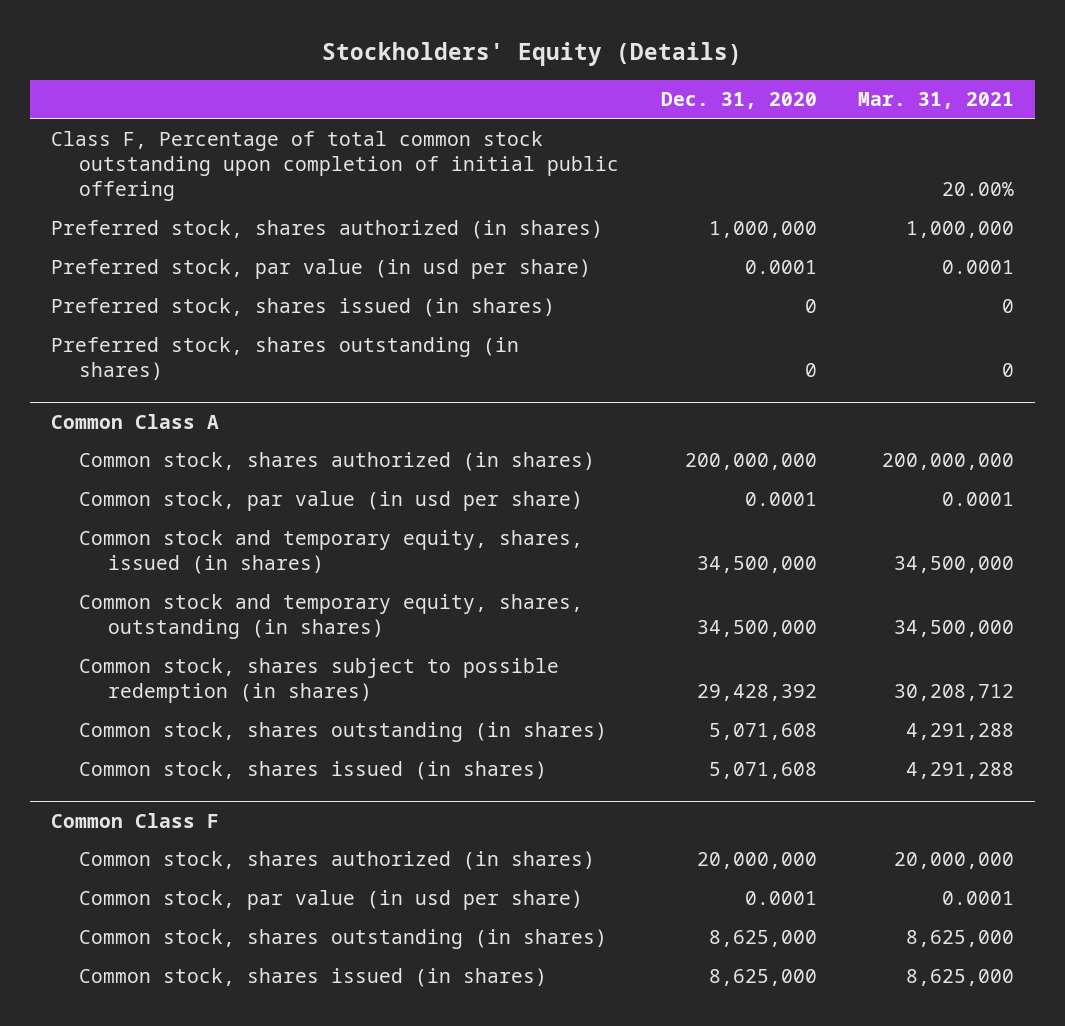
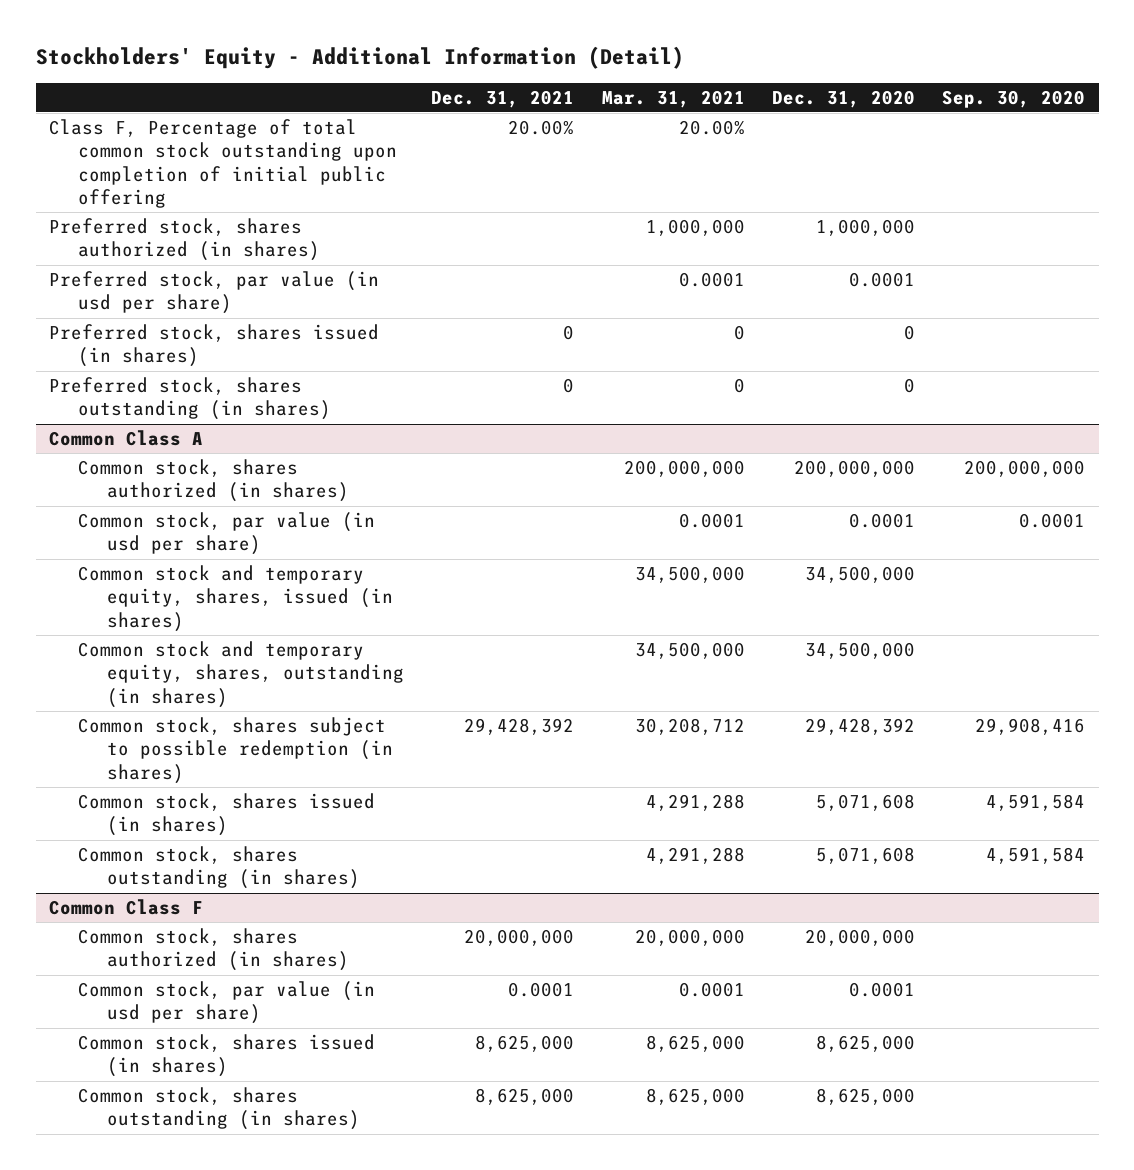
- Stockholders' Equity (Details)
+ Stockholders' Equity - Additional Information (Detail)
- | Dec. 31, 2020 | Mar. 31, 2021
+ | Dec. 31, 2021 | Mar. 31, 2021 | Dec. 31, 2020 | Sep. 30, 2020
@ Common Class A
moved down: Common stock, shares outstanding (in shares) | | 4,291,288 | 5,071,608 | 4,591,584
@ Common Class F
moved down: Common stock, shares outstanding (in shares) | 8,625,000 | 8,625,000 | 8,625,000 |

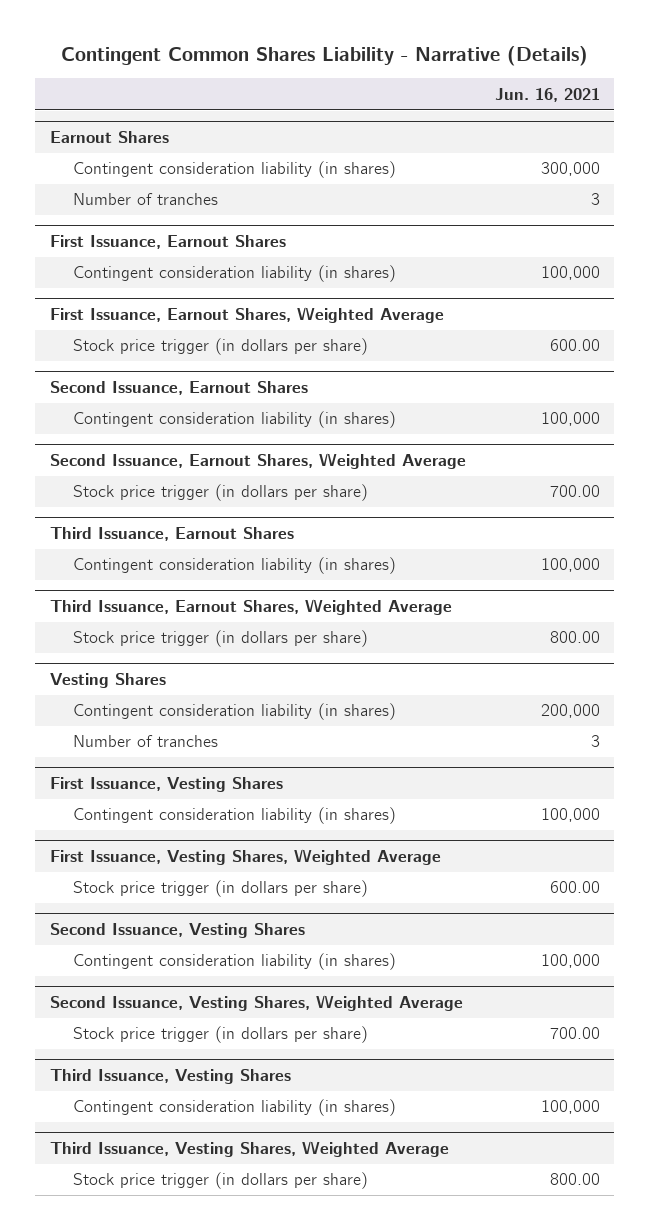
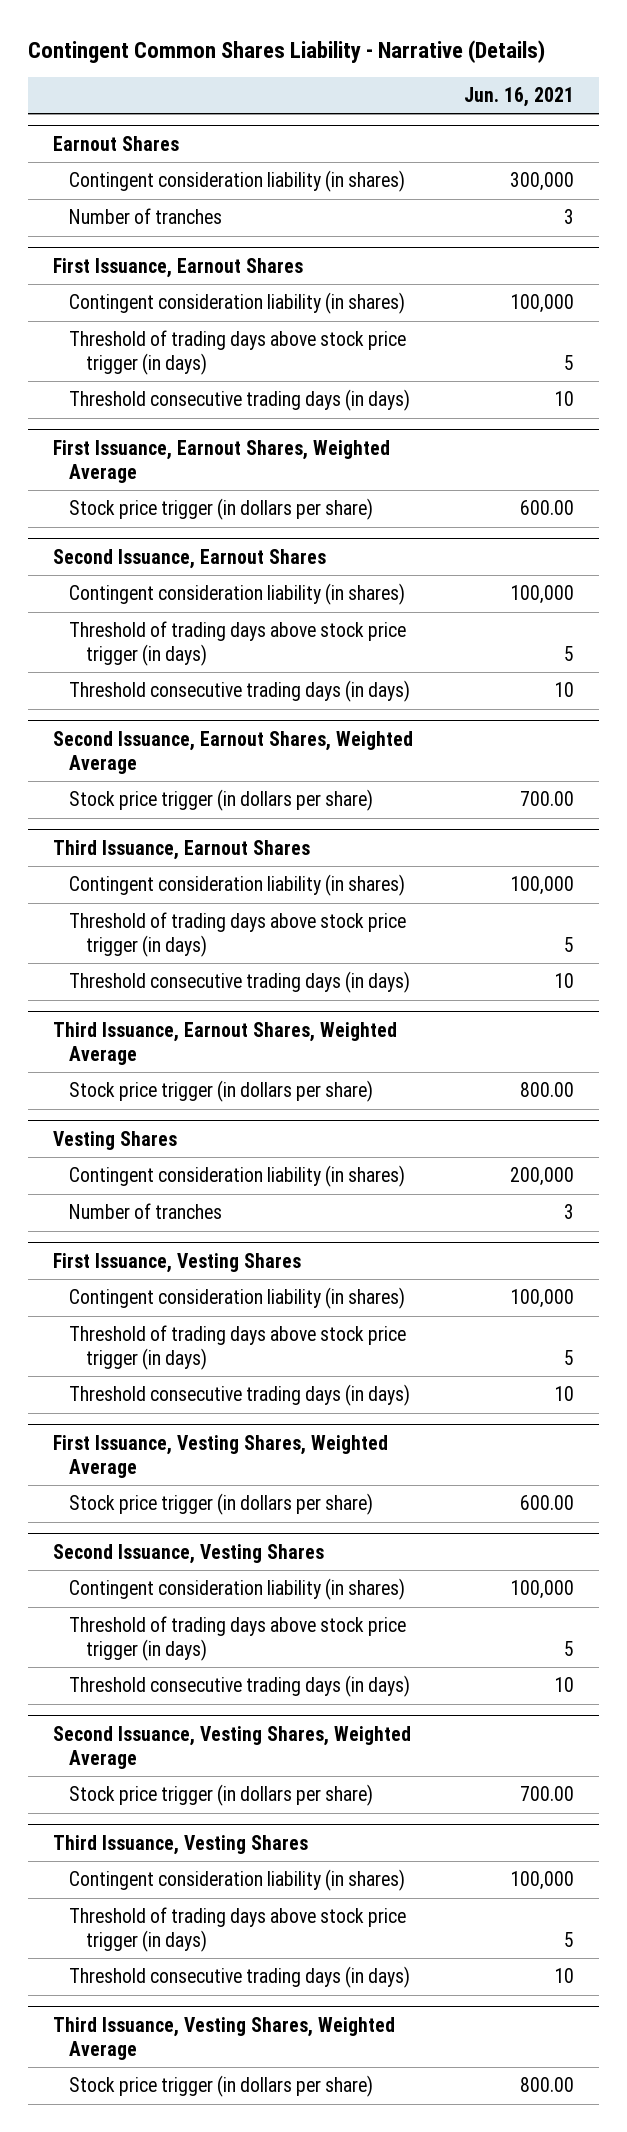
@ First Issuance, Earnout Shares
+ Threshold of trading days above stock price trigger (in days) | 5
+ Threshold consecutive trading days (in days) | 10
@ Second Issuance, Earnout Shares
+ Threshold of trading days above stock price trigger (in days) | 5
+ Threshold consecutive trading days (in days) | 10
@ Third Issuance, Earnout Shares
+ Threshold of trading days above stock price trigger (in days) | 5
+ Threshold consecutive trading days (in days) | 10
@ First Issuance, Vesting Shares
+ Threshold of trading days above stock price trigger (in days) | 5
+ Threshold consecutive trading days (in days) | 10
@ Second Issuance, Vesting Shares
+ Threshold of trading days above stock price trigger (in days) | 5
+ Threshold consecutive trading days (in days) | 10
@ Third Issuance, Vesting Shares
+ Threshold of trading days above stock price trigger (in days) | 5
+ Threshold consecutive trading days (in days) | 10

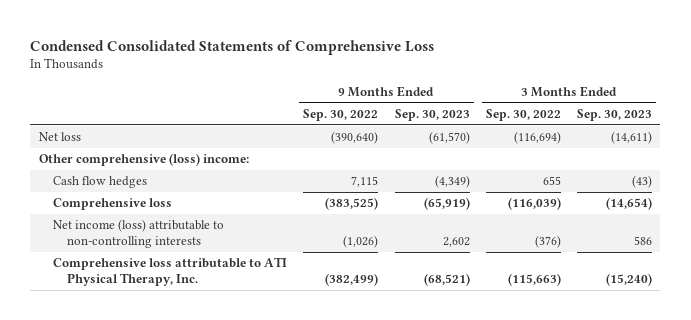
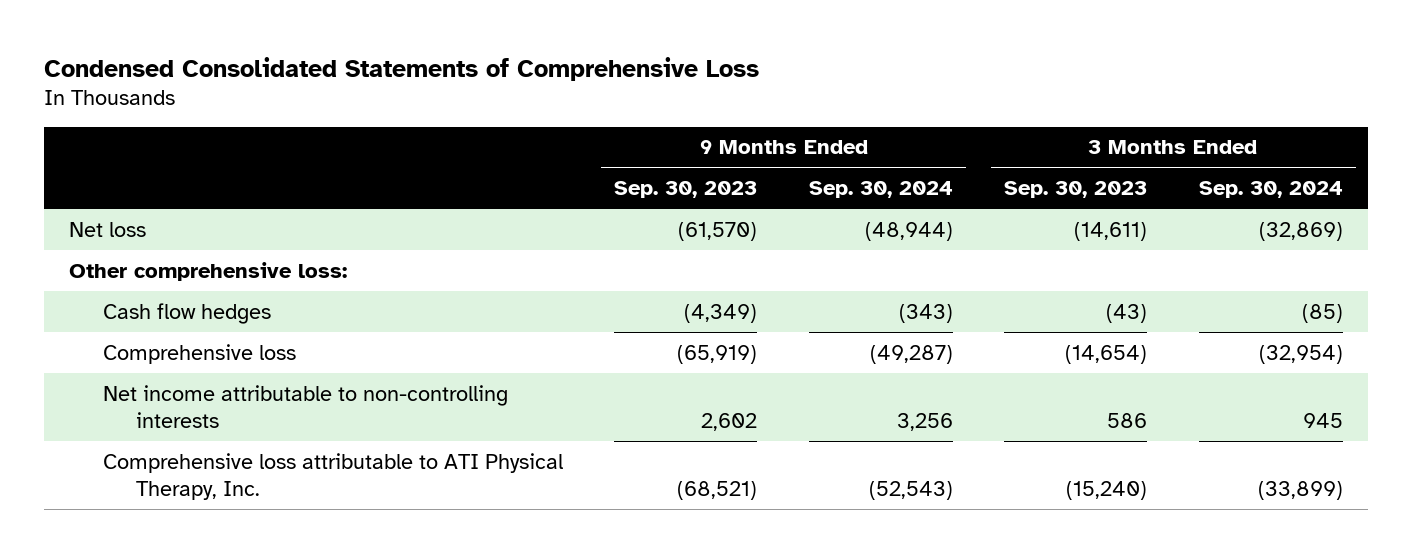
- | 9 Months Ended Sep. 30, 2022 | 9 Months Ended Sep. 30, 2023 | 3 Months Ended Sep. 30, 2022 | 3 Months Ended Sep. 30, 2023
+ | 9 Months Ended Sep. 30, 2023 | 9 Months Ended Sep. 30, 2024 | 3 Months Ended Sep. 30, 2023 | 3 Months Ended Sep. 30, 2024
- Other comprehensive (loss) income:
+ Other comprehensive loss:
- Net income (loss) attributable to non-controlling interests | (1,026) | 2,602 | (376) | 586
+ Net income attributable to non-controlling interests | 2,602 | 3,256 | 586 | 945

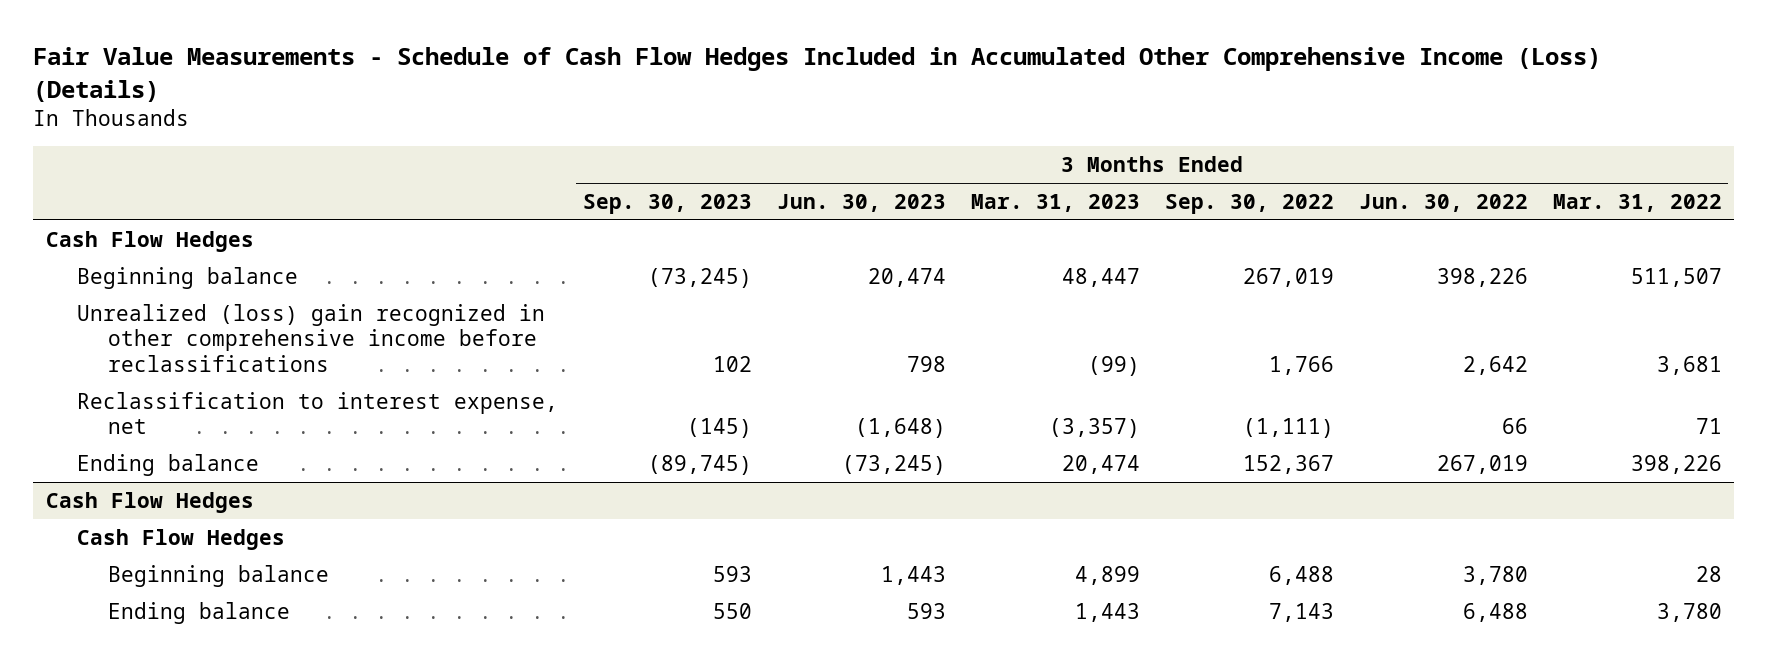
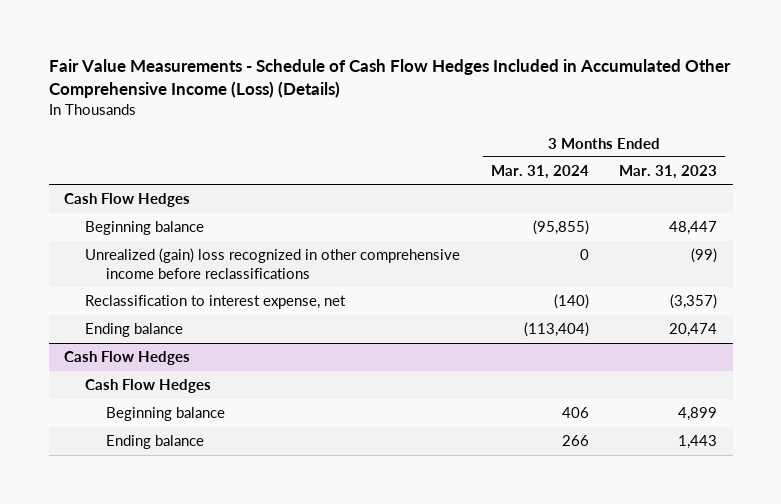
- | 3 Months Ended Sep. 30, 2023 | 3 Months Ended Jun. 30, 2023 | 3 Months Ended Mar. 31, 2023 | 3 Months Ended Sep. 30, 2022 | 3 Months Ended Jun. 30, 2022 | 3 Months Ended Mar. 31, 2022
+ | 3 Months Ended Mar. 31, 2024 | 3 Months Ended Mar. 31, 2023
- Unrealized (loss) gain recognized in other comprehensive income before reclassifications | 102 | 798 | (99) | 1,766 | 2,642 | 3,681
+ Unrealized (gain) loss recognized in other comprehensive income before reclassifications | 0 | (99)

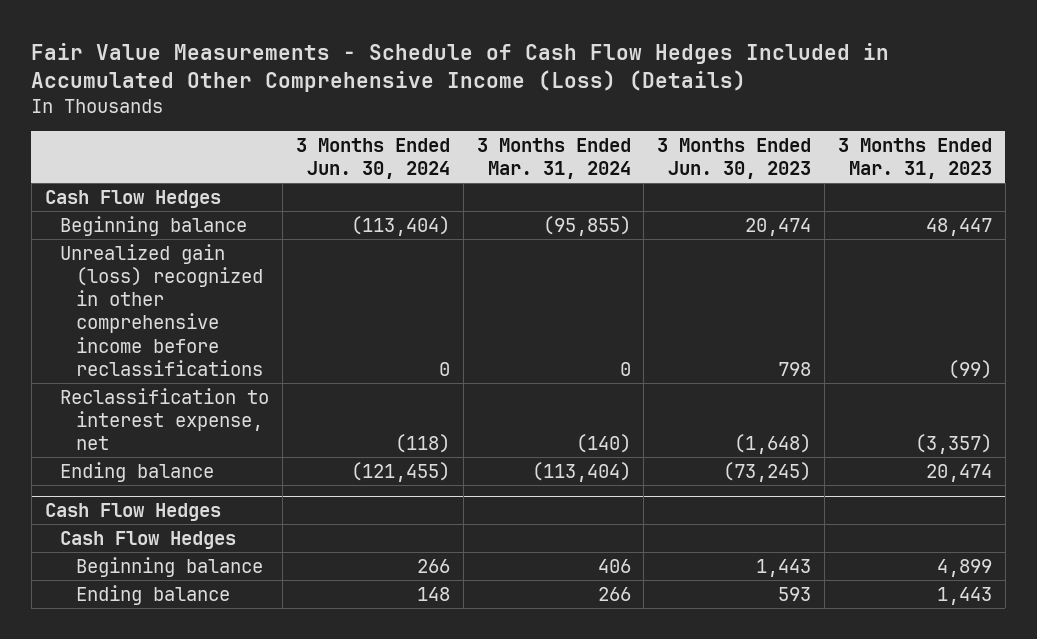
- | 3 Months Ended Mar. 31, 2024 | 3 Months Ended Mar. 31, 2023
+ | 3 Months Ended Jun. 30, 2024 | 3 Months Ended Mar. 31, 2024 | 3 Months Ended Jun. 30, 2023 | 3 Months Ended Mar. 31, 2023
- Unrealized (gain) loss recognized in other comprehensive income before reclassifications | 0 | (99)
+ Unrealized gain (loss) recognized in other comprehensive income before reclassifications | 0 | 0 | 798 | (99)

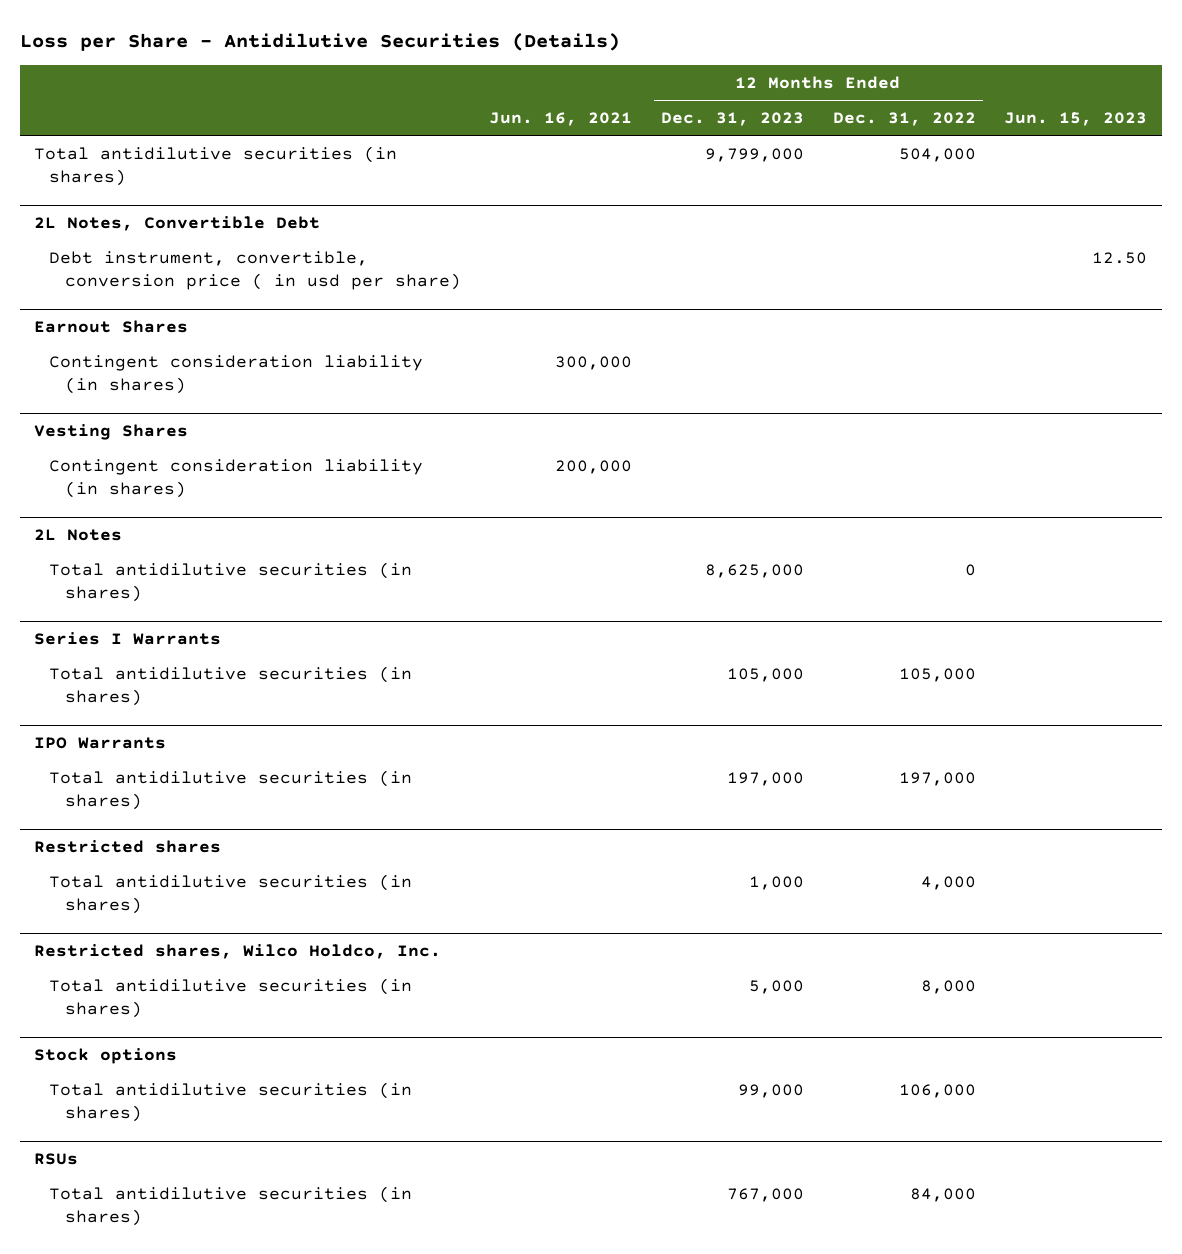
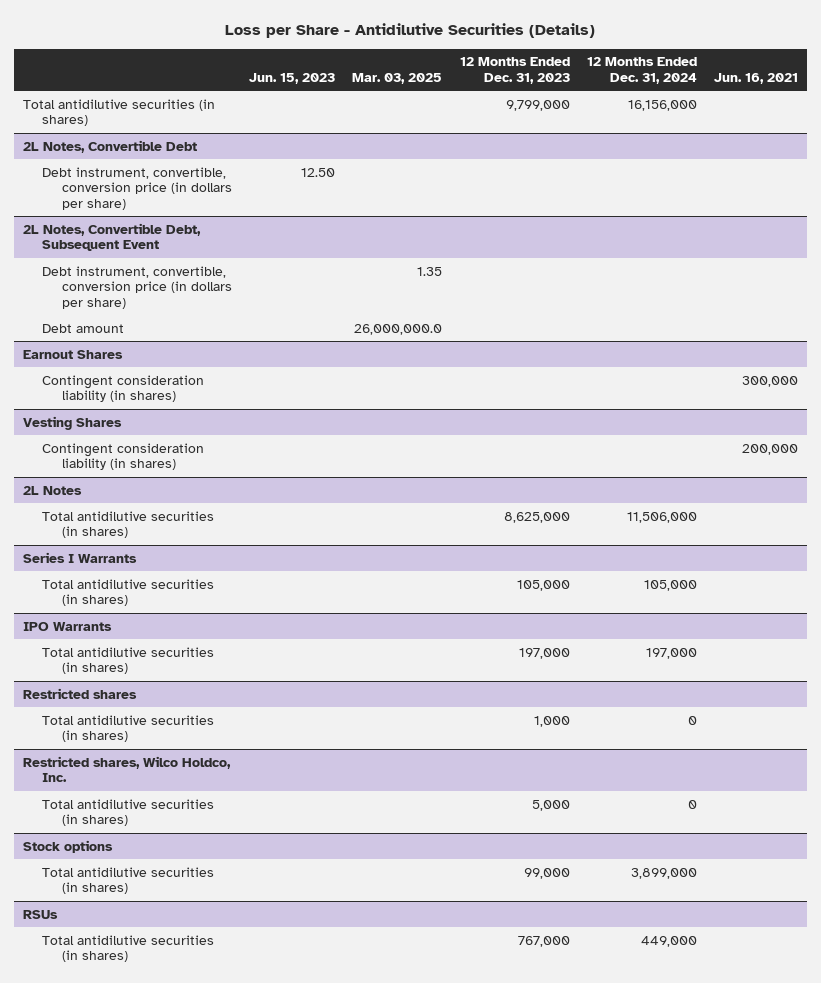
- | Jun. 16, 2021 | 12 Months Ended Dec. 31, 2023 | 12 Months Ended Dec. 31, 2022 | Jun. 15, 2023
+ | Jun. 15, 2023 | Mar. 03, 2025 | 12 Months Ended Dec. 31, 2023 | 12 Months Ended Dec. 31, 2024 | Jun. 16, 2021
@ 2L Notes, Convertible Debt
- Debt instrument, convertible, conversion price ( in usd per share) | | | | 12.50
+ Debt instrument, convertible, conversion price (in dollars per share) | 12.50 | | | |
+ 2L Notes, Convertible Debt, Subsequent Event
+ Debt instrument, convertible, conversion price (in dollars per share) | | 1.35 | | |
+ Debt amount | | 26,000,000.0 | | |

